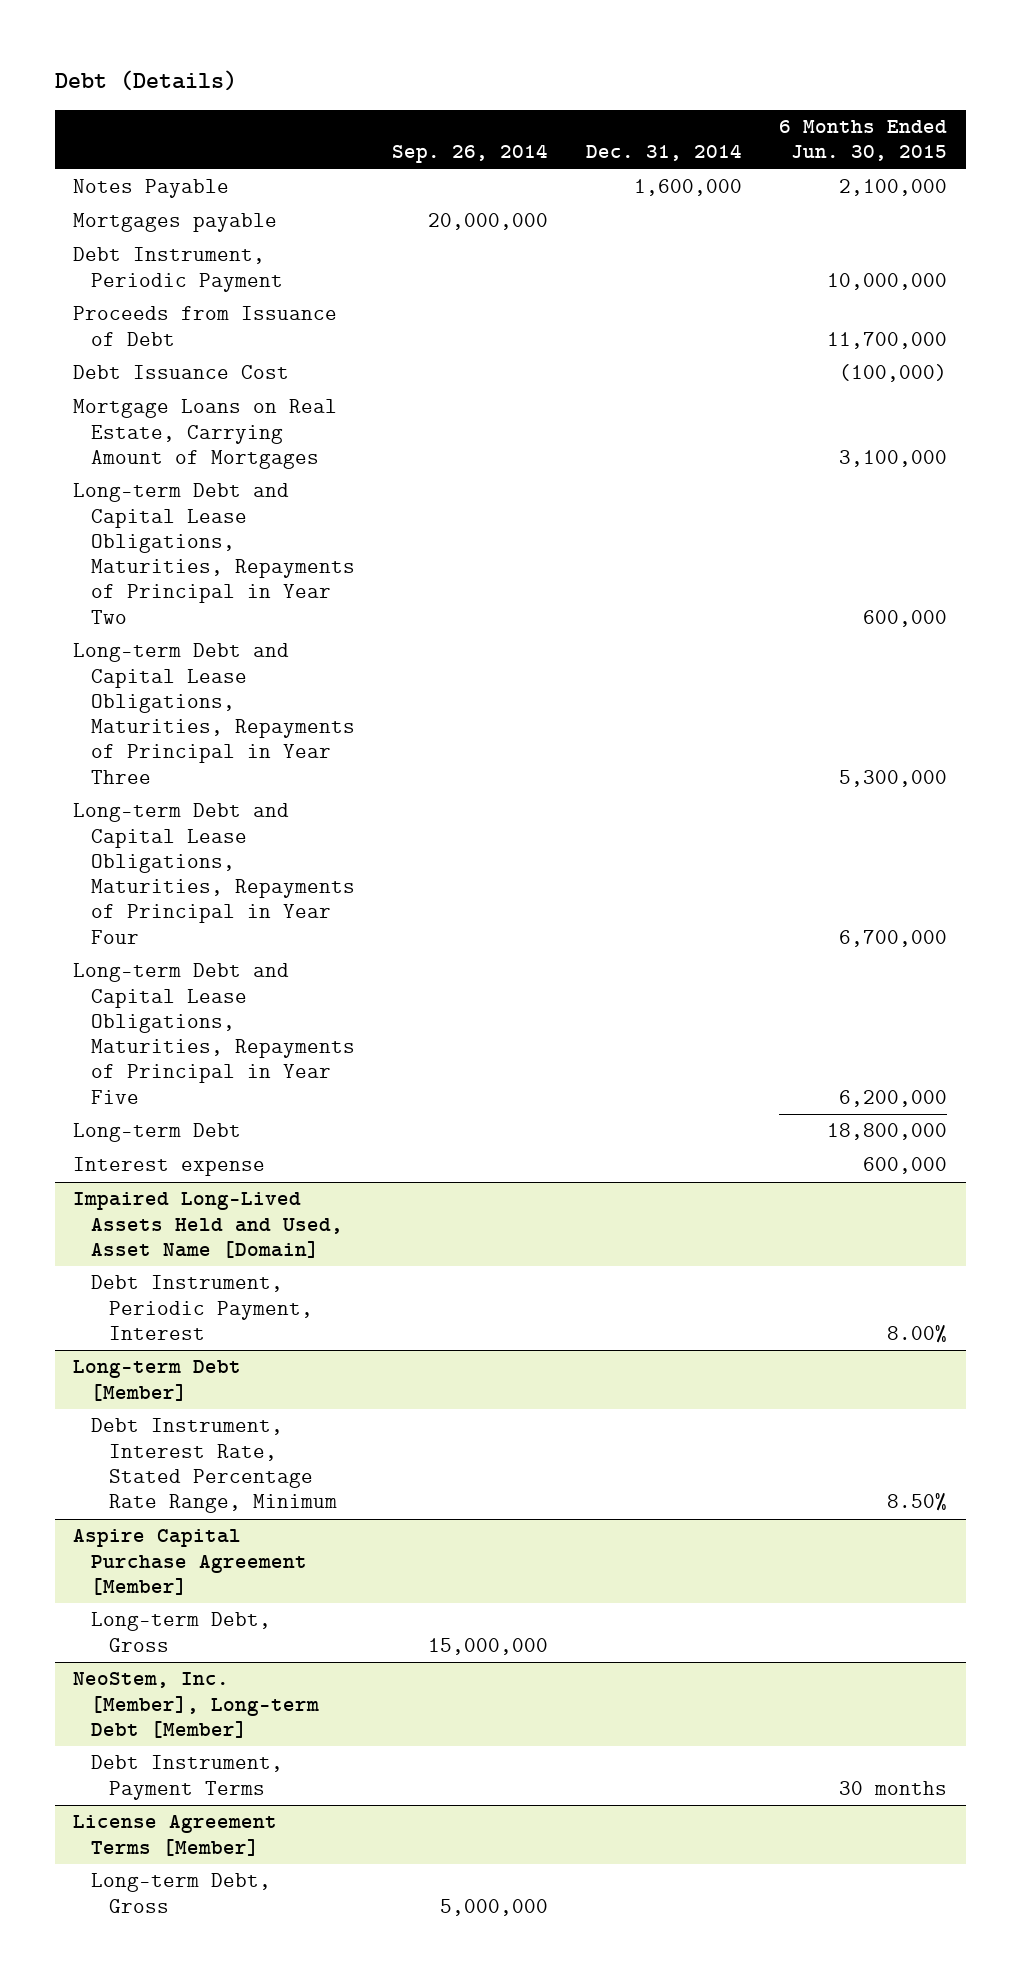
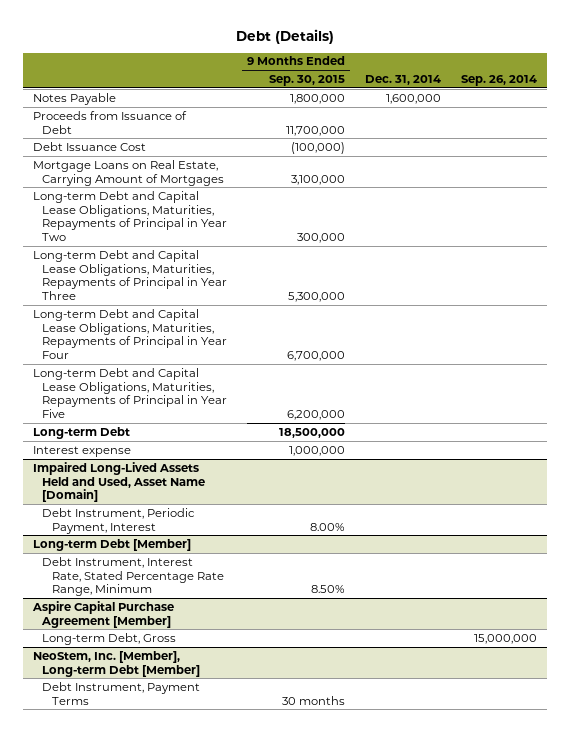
- | Sep. 26, 2014 | Dec. 31, 2014 | 6 Months Ended Jun. 30, 2015
+ | 9 Months Ended Sep. 30, 2015 | Dec. 31, 2014 | Sep. 26, 2014
- Mortgages payable | 20,000,000 | |
- Debt Instrument, Periodic Payment | | | 10,000,000
- License Agreement Terms [Member]
- Long-term Debt, Gross | 5,000,000 | |

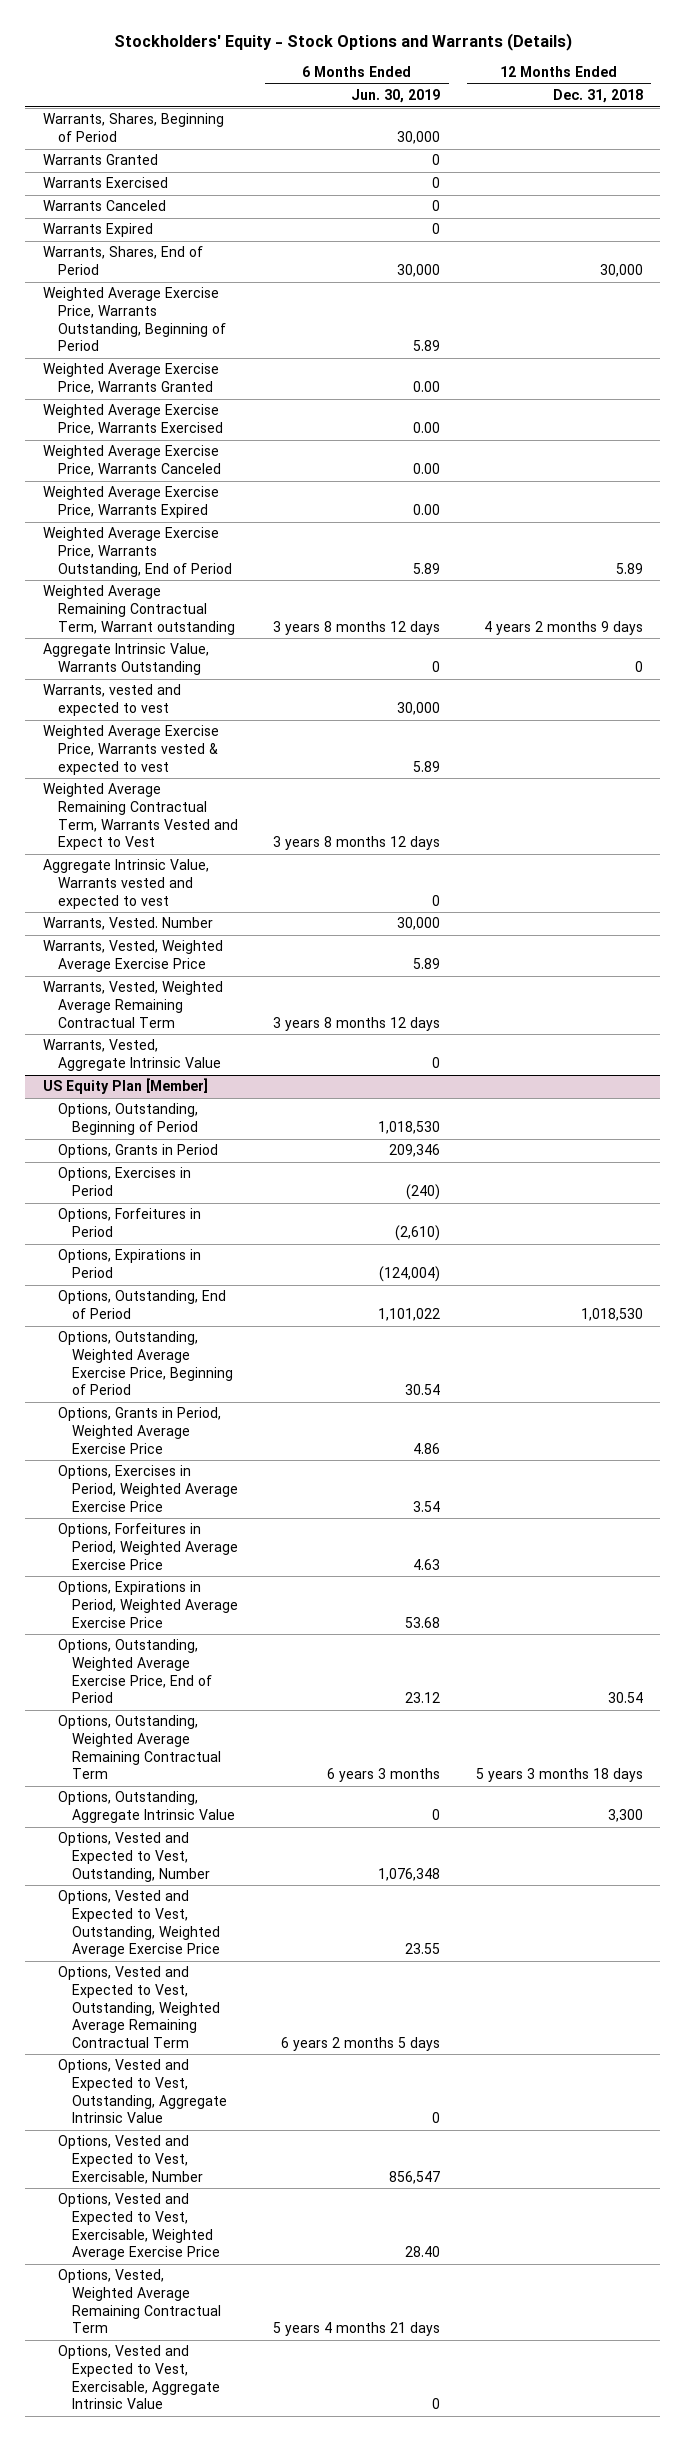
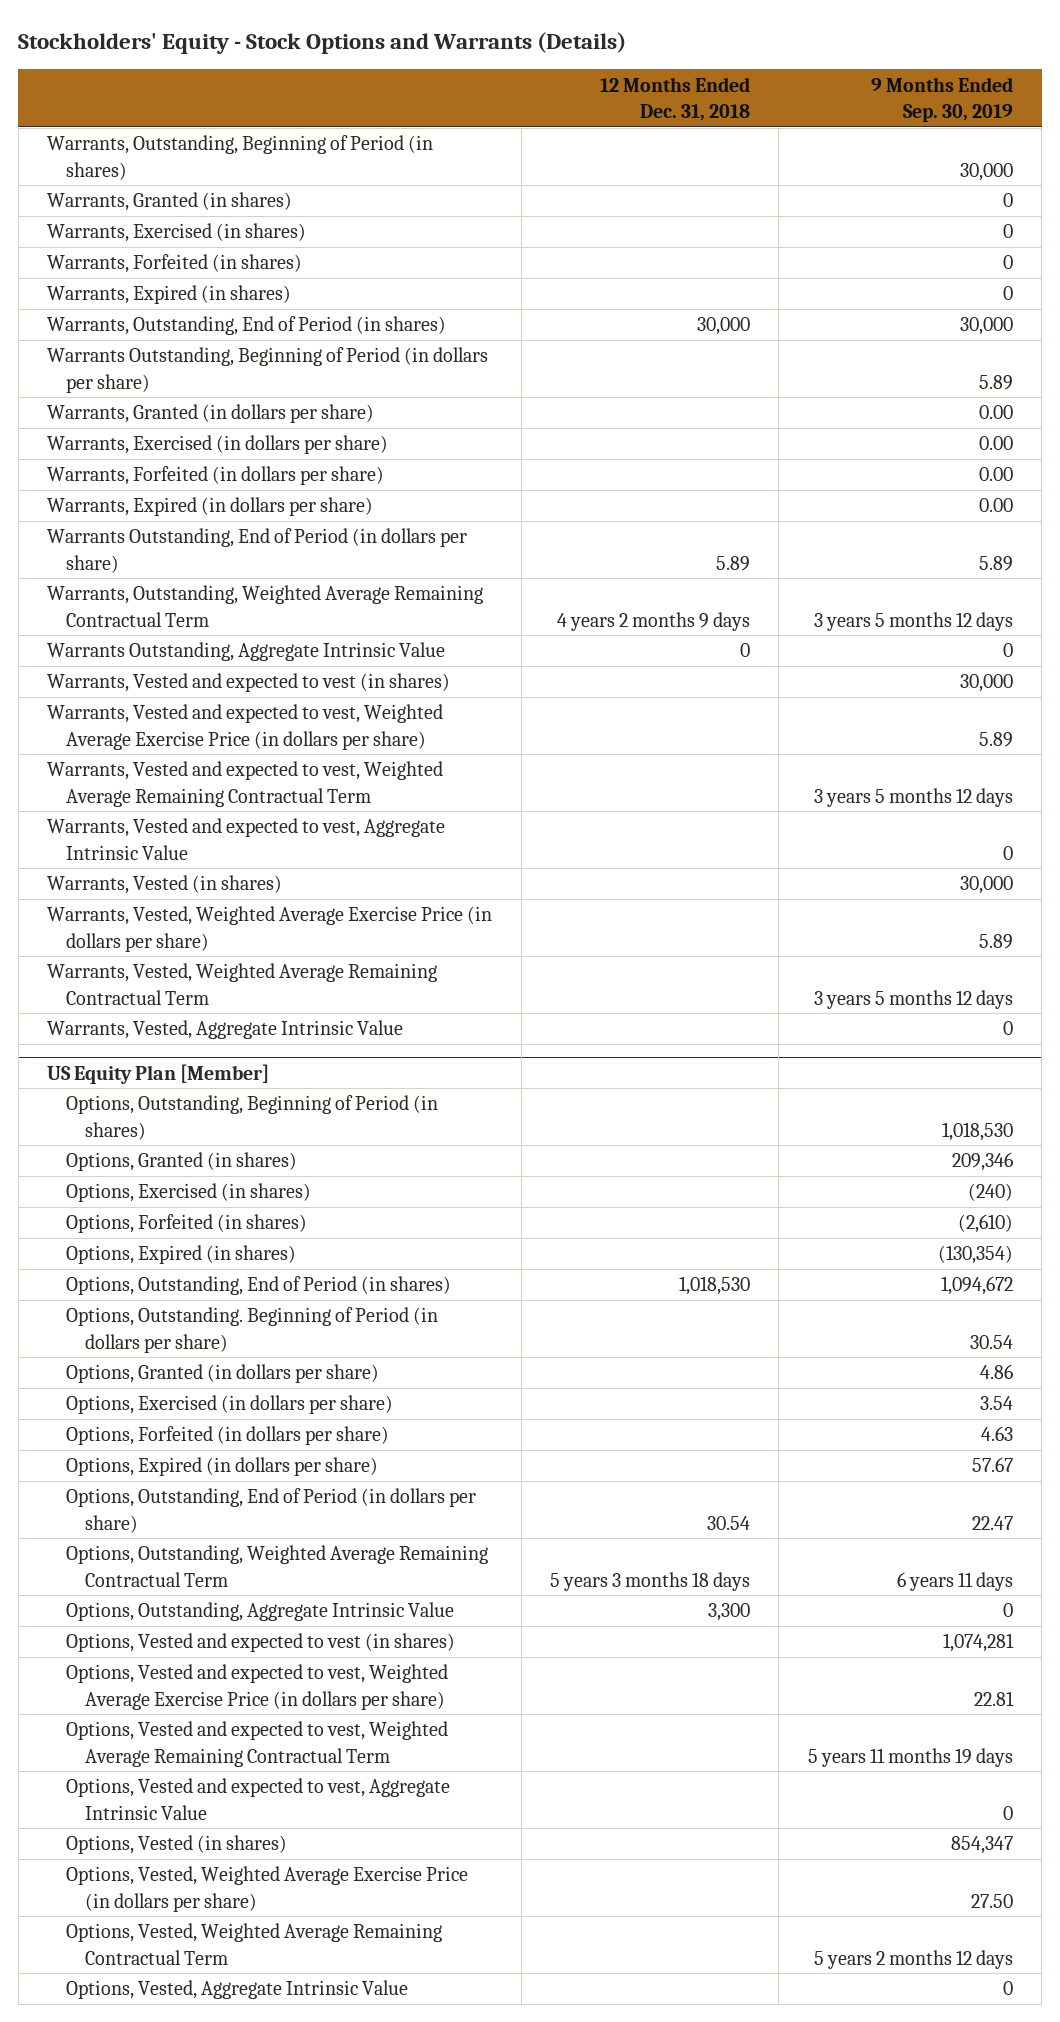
- | 6 Months Ended Jun. 30, 2019 | 12 Months Ended Dec. 31, 2018
+ | 12 Months Ended Dec. 31, 2018 | 9 Months Ended Sep. 30, 2019
- Warrants, Shares, Beginning of Period | 30,000 |
- Warrants Granted | 0 |
- Warrants Exercised | 0 |
- Warrants Canceled | 0 |
- Warrants Expired | 0 |
- Warrants, Shares, End of Period | 30,000 | 30,000
- Weighted Average Exercise Price, Warrants Outstanding, Beginning of Period | 5.89 |
- Weighted Average Exercise Price, Warrants Granted | 0.00 |
- Weighted Average Exercise Price, Warrants Exercised | 0.00 |
- Weighted Average Exercise Price, Warrants Canceled | 0.00 |
- Weighted Average Exercise Price, Warrants Expired | 0.00 |
- Weighted Average Exercise Price, Warrants Outstanding, End of Period | 5.89 | 5.89
- Weighted Average Remaining Contractual Term, Warrant outstanding | 3 years 8 months 12 days | 4 years 2 months 9 days
- Aggregate Intrinsic Value, Warrants Outstanding | 0 | 0
- Warrants, vested and expected to vest | 30,000 |
- Weighted Average Exercise Price, Warrants vested & expected to vest | 5.89 |
- Weighted Average Remaining Contractual Term, Warrants Vested and Expect to Vest | 3 years 8 months 12 days |
- Aggregate Intrinsic Value, Warrants vested and expected to vest | 0 |
- Warrants, Vested. Number | 30,000 |
- Warrants, Vested, Weighted Average Exercise Price | 5.89 |
+ Warrants, Outstanding, Beginning of Period (in shares) | | 30,000
+ Warrants, Granted (in shares) | | 0
+ Warrants, Exercised (in shares) | | 0
+ Warrants, Forfeited (in shares) | | 0
+ Warrants, Expired (in shares) | | 0
+ Warrants, Outstanding, End of Period (in shares) | 30,000 | 30,000
+ Warrants Outstanding, Beginning of Period (in dollars per share) | | 5.89
+ Warrants, Granted (in dollars per share) | | 0.00
+ Warrants, Exercised (in dollars per share) | | 0.00
+ Warrants, Forfeited (in dollars per share) | | 0.00
+ Warrants, Expired (in dollars per share) | | 0.00
+ Warrants Outstanding, End of Period (in dollars per share) | 5.89 | 5.89
+ Warrants, Outstanding, Weighted Average Remaining Contractual Term | 4 years 2 months 9 days | 3 years 5 months 12 days
+ Warrants Outstanding, Aggregate Intrinsic Value | 0 | 0
+ Warrants, Vested and expected to vest (in shares) | | 30,000
+ Warrants, Vested and expected to vest, Weighted Average Exercise Price (in dollars per share) | | 5.89
+ Warrants, Vested and expected to vest, Weighted Average Remaining Contractual Term | | 3 years 5 months 12 days
+ Warrants, Vested and expected to vest, Aggregate Intrinsic Value | | 0
+ Warrants, Vested (in shares) | | 30,000
+ Warrants, Vested, Weighted Average Exercise Price (in dollars per share) | | 5.89
@ US Equity Plan [Member]
- Options, Outstanding, Beginning of Period | 1,018,530 |
- Options, Grants in Period | 209,346 |
- Options, Exercises in Period | (240) |
- Options, Forfeitures in Period | (2,610) |
- Options, Expirations in Period | (124,004) |
- Options, Outstanding, End of Period | 1,101,022 | 1,018,530
- Options, Outstanding, Weighted Average Exercise Price, Beginning of Period | 30.54 |
- Options, Grants in Period, Weighted Average Exercise Price | 4.86 |
- Options, Exercises in Period, Weighted Average Exercise Price | 3.54 |
- Options, Forfeitures in Period, Weighted Average Exercise Price | 4.63 |
- Options, Expirations in Period, Weighted Average Exercise Price | 53.68 |
- Options, Outstanding, Weighted Average Exercise Price, End of Period | 23.12 | 30.54
+ Options, Outstanding, Beginning of Period (in shares) | | 1,018,530
+ Options, Granted (in shares) | | 209,346
+ Options, Exercised (in shares) | | (240)
+ Options, Forfeited (in shares) | | (2,610)
+ Options, Expired (in shares) | | (130,354)
+ Options, Outstanding, End of Period (in shares) | 1,018,530 | 1,094,672
+ Options, Outstanding. Beginning of Period (in dollars per share) | | 30.54
+ Options, Granted (in dollars per share) | | 4.86
+ Options, Exercised (in dollars per share) | | 3.54
+ Options, Forfeited (in dollars per share) | | 4.63
+ Options, Expired (in dollars per share) | | 57.67
+ Options, Outstanding, End of Period (in dollars per share) | 30.54 | 22.47
- Options, Vested and Expected to Vest, Outstanding, Number | 1,076,348 |
- Options, Vested and Expected to Vest, Outstanding, Weighted Average Exercise Price | 23.55 |
- Options, Vested and Expected to Vest, Outstanding, Weighted Average Remaining Contractual Term | 6 years 2 months 5 days |
- Options, Vested and Expected to Vest, Outstanding, Aggregate Intrinsic Value | 0 |
- Options, Vested and Expected to Vest, Exercisable, Number | 856,547 |
- Options, Vested and Expected to Vest, Exercisable, Weighted Average Exercise Price | 28.40 |
+ Options, Vested and expected to vest (in shares) | | 1,074,281
+ Options, Vested and expected to vest, Weighted Average Exercise Price (in dollars per share) | | 22.81
+ Options, Vested and expected to vest, Weighted Average Remaining Contractual Term | | 5 years 11 months 19 days
+ Options, Vested and expected to vest, Aggregate Intrinsic Value | | 0
+ Options, Vested (in shares) | | 854,347
+ Options, Vested, Weighted Average Exercise Price (in dollars per share) | | 27.50
- Options, Vested and Expected to Vest, Exercisable, Aggregate Intrinsic Value | 0 |
+ Options, Vested, Aggregate Intrinsic Value | | 0

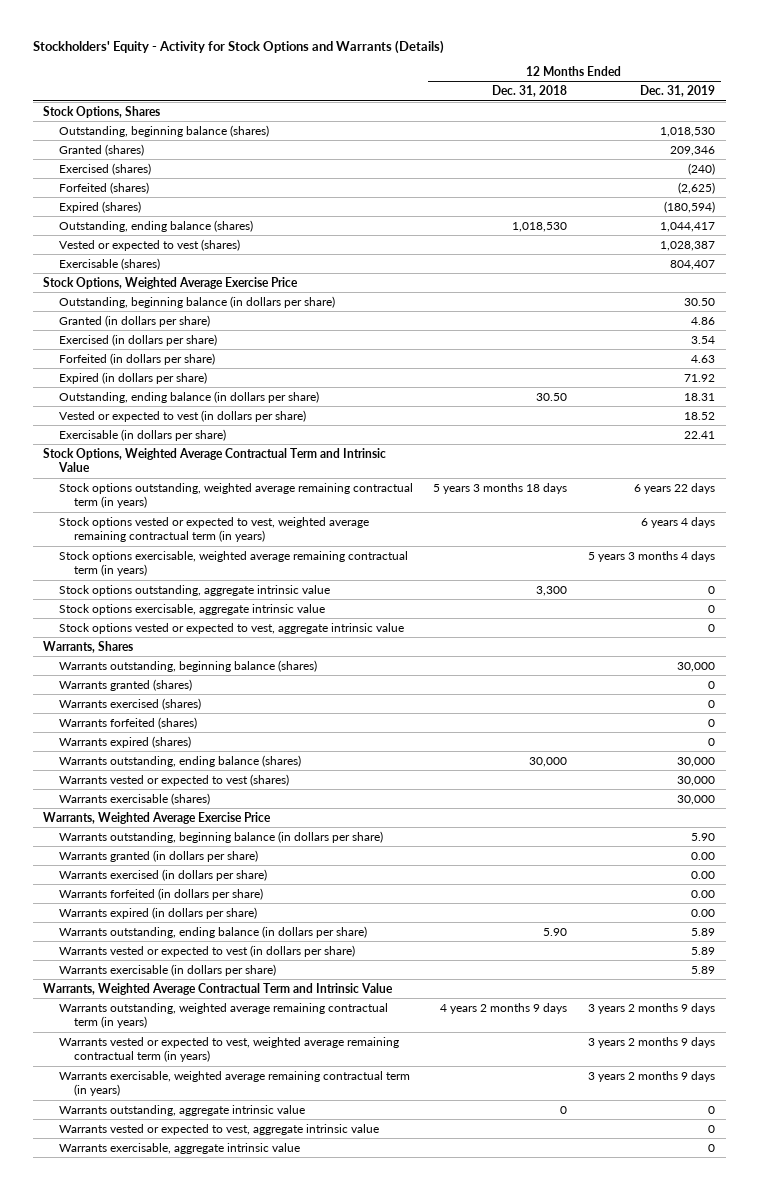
- Stockholders' Equity - Stock Options and Warrants (Details)
+ Stockholders' Equity - Activity for Stock Options and Warrants (Details)
- | 12 Months Ended Dec. 31, 2018 | 9 Months Ended Sep. 30, 2019
+ | 12 Months Ended Dec. 31, 2018 | 12 Months Ended Dec. 31, 2019
- Warrants, Outstanding, Beginning of Period (in shares) | | 30,000
- Warrants, Granted (in shares) | | 0
- Warrants, Exercised (in shares) | | 0
- Warrants, Forfeited (in shares) | | 0
- Warrants, Expired (in shares) | | 0
- Warrants, Outstanding, End of Period (in shares) | 30,000 | 30,000
- Warrants Outstanding, Beginning of Period (in dollars per share) | | 5.89
- Warrants, Granted (in dollars per share) | | 0.00
- Warrants, Exercised (in dollars per share) | | 0.00
- Warrants, Forfeited (in dollars per share) | | 0.00
- Warrants, Expired (in dollars per share) | | 0.00
- Warrants Outstanding, End of Period (in dollars per share) | 5.89 | 5.89
- Warrants, Outstanding, Weighted Average Remaining Contractual Term | 4 years 2 months 9 days | 3 years 5 months 12 days
- Warrants Outstanding, Aggregate Intrinsic Value | 0 | 0
- Warrants, Vested and expected to vest (in shares) | | 30,000
- Warrants, Vested and expected to vest, Weighted Average Exercise Price (in dollars per share) | | 5.89
- Warrants, Vested and expected to vest, Weighted Average Remaining Contractual Term | | 3 years 5 months 12 days
- Warrants, Vested and expected to vest, Aggregate Intrinsic Value | | 0
- Warrants, Vested (in shares) | | 30,000
- Warrants, Vested, Weighted Average Exercise Price (in dollars per share) | | 5.89
- Warrants, Vested, Weighted Average Remaining Contractual Term | | 3 years 5 months 12 days
- Warrants, Vested, Aggregate Intrinsic Value | | 0
- US Equity Plan [Member]
- Options, Outstanding, Beginning of Period (in shares) | | 1,018,530
- Options, Granted (in shares) | | 209,346
- Options, Exercised (in shares) | | (240)
- Options, Forfeited (in shares) | | (2,610)
- Options, Expired (in shares) | | (130,354)
- Options, Outstanding, End of Period (in shares) | 1,018,530 | 1,094,672
- Options, Outstanding. Beginning of Period (in dollars per share) | | 30.54
- Options, Granted (in dollars per share) | | 4.86
- Options, Exercised (in dollars per share) | | 3.54
- Options, Forfeited (in dollars per share) | | 4.63
- Options, Expired (in dollars per share) | | 57.67
- Options, Outstanding, End of Period (in dollars per share) | 30.54 | 22.47
- Options, Outstanding, Weighted Average Remaining Contractual Term | 5 years 3 months 18 days | 6 years 11 days
- Options, Outstanding, Aggregate Intrinsic Value | 3,300 | 0
- Options, Vested and expected to vest (in shares) | | 1,074,281
- Options, Vested and expected to vest, Weighted Average Exercise Price (in dollars per share) | | 22.81
- Options, Vested and expected to vest, Weighted Average Remaining Contractual Term | | 5 years 11 months 19 days
- Options, Vested and expected to vest, Aggregate Intrinsic Value | | 0
- Options, Vested (in shares) | | 854,347
- Options, Vested, Weighted Average Exercise Price (in dollars per share) | | 27.50
- Options, Vested, Weighted Average Remaining Contractual Term | | 5 years 2 months 12 days
- Options, Vested, Aggregate Intrinsic Value | | 0
+ Stock Options, Shares
+ Outstanding, beginning balance (shares) | | 1,018,530
+ Granted (shares) | | 209,346
+ Exercised (shares) | | (240)
+ Forfeited (shares) | | (2,625)
+ Expired (shares) | | (180,594)
+ Outstanding, ending balance (shares) | 1,018,530 | 1,044,417
+ Vested or expected to vest (shares) | | 1,028,387
+ Exercisable (shares) | | 804,407
+ Stock Options, Weighted Average Exercise Price
+ Outstanding, beginning balance (in dollars per share) | | 30.50
+ Granted (in dollars per share) | | 4.86
+ Exercised (in dollars per share) | | 3.54
+ Forfeited (in dollars per share) | | 4.63
+ Expired (in dollars per share) | | 71.92
+ Outstanding, ending balance (in dollars per share) | 30.50 | 18.31
+ Vested or expected to vest (in dollars per share) | | 18.52
+ Exercisable (in dollars per share) | | 22.41
+ Stock Options, Weighted Average Contractual Term and Intrinsic Value
+ Stock options outstanding, weighted average remaining contractual term (in years) | 5 years 3 months 18 days | 6 years 22 days
+ Stock options vested or expected to vest, weighted average remaining contractual term (in years) | | 6 years 4 days
+ Stock options exercisable, weighted average remaining contractual term (in years) | | 5 years 3 months 4 days
+ Stock options outstanding, aggregate intrinsic value | 3,300 | 0
+ Stock options exercisable, aggregate intrinsic value | | 0
+ Stock options vested or expected to vest, aggregate intrinsic value | | 0
+ Warrants, Shares
+ Warrants outstanding, beginning balance (shares) | | 30,000
+ Warrants granted (shares) | | 0
+ Warrants exercised (shares) | | 0
+ Warrants forfeited (shares) | | 0
+ Warrants expired (shares) | | 0
+ Warrants outstanding, ending balance (shares) | 30,000 | 30,000
+ Warrants vested or expected to vest (shares) | | 30,000
+ Warrants exercisable (shares) | | 30,000
+ Warrants, Weighted Average Exercise Price
+ Warrants outstanding, beginning balance (in dollars per share) | | 5.90
+ Warrants granted (in dollars per share) | | 0.00
+ Warrants exercised (in dollars per share) | | 0.00
+ Warrants forfeited (in dollars per share) | | 0.00
+ Warrants expired (in dollars per share) | | 0.00
+ Warrants outstanding, ending balance (in dollars per share) | 5.90 | 5.89
+ Warrants vested or expected to vest (in dollars per share) | | 5.89
+ Warrants exercisable (in dollars per share) | | 5.89
+ Warrants, Weighted Average Contractual Term and Intrinsic Value
+ Warrants outstanding, weighted average remaining contractual term (in years) | 4 years 2 months 9 days | 3 years 2 months 9 days
+ Warrants vested or expected to vest, weighted average remaining contractual term (in years) | | 3 years 2 months 9 days
+ Warrants exercisable, weighted average remaining contractual term (in years) | | 3 years 2 months 9 days
+ Warrants outstanding, aggregate intrinsic value | 0 | 0
+ Warrants vested or expected to vest, aggregate intrinsic value | | 0
+ Warrants exercisable, aggregate intrinsic value | | 0

